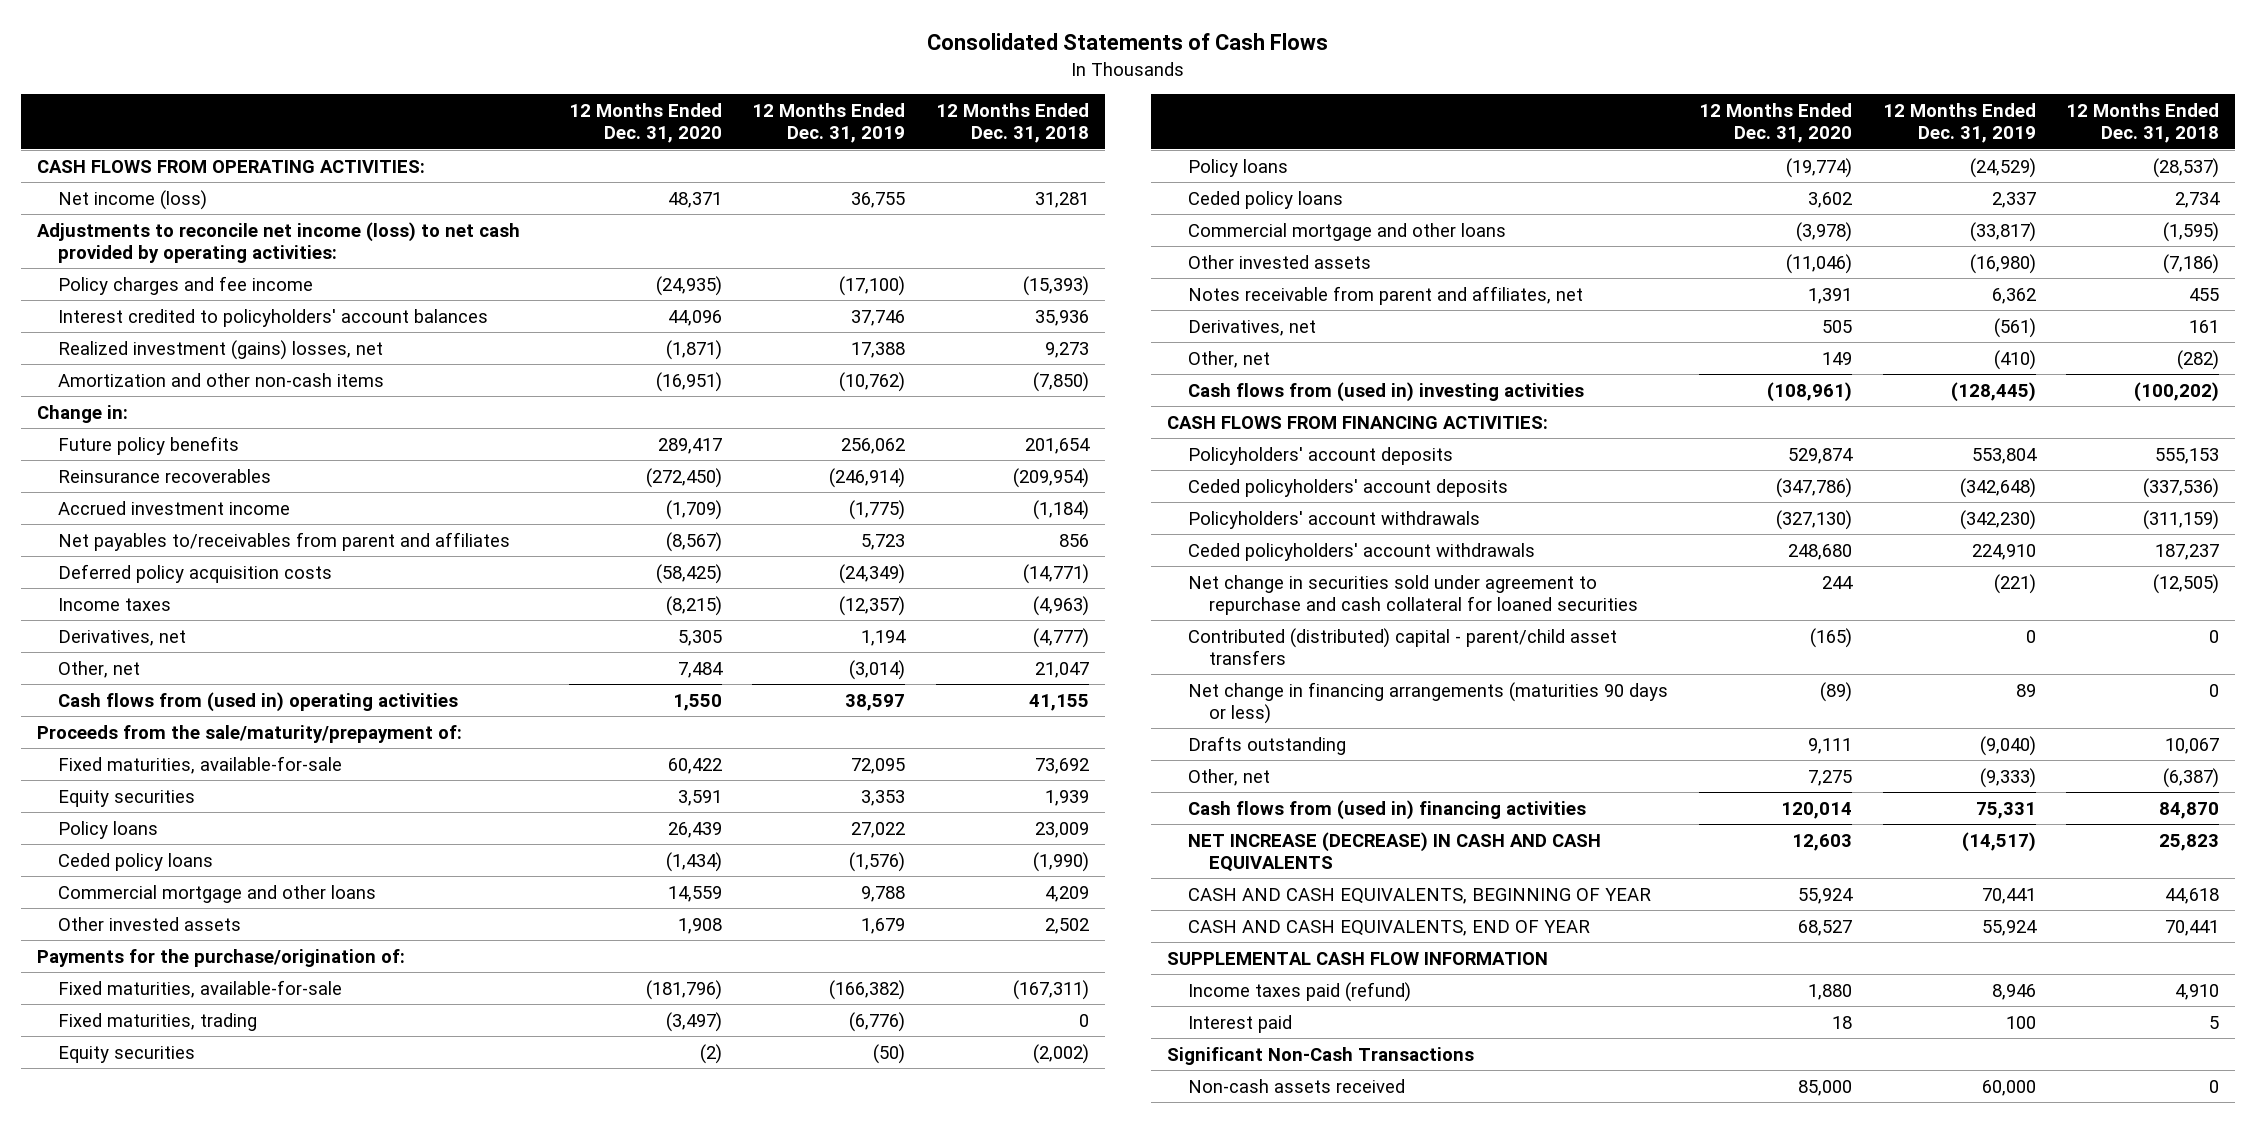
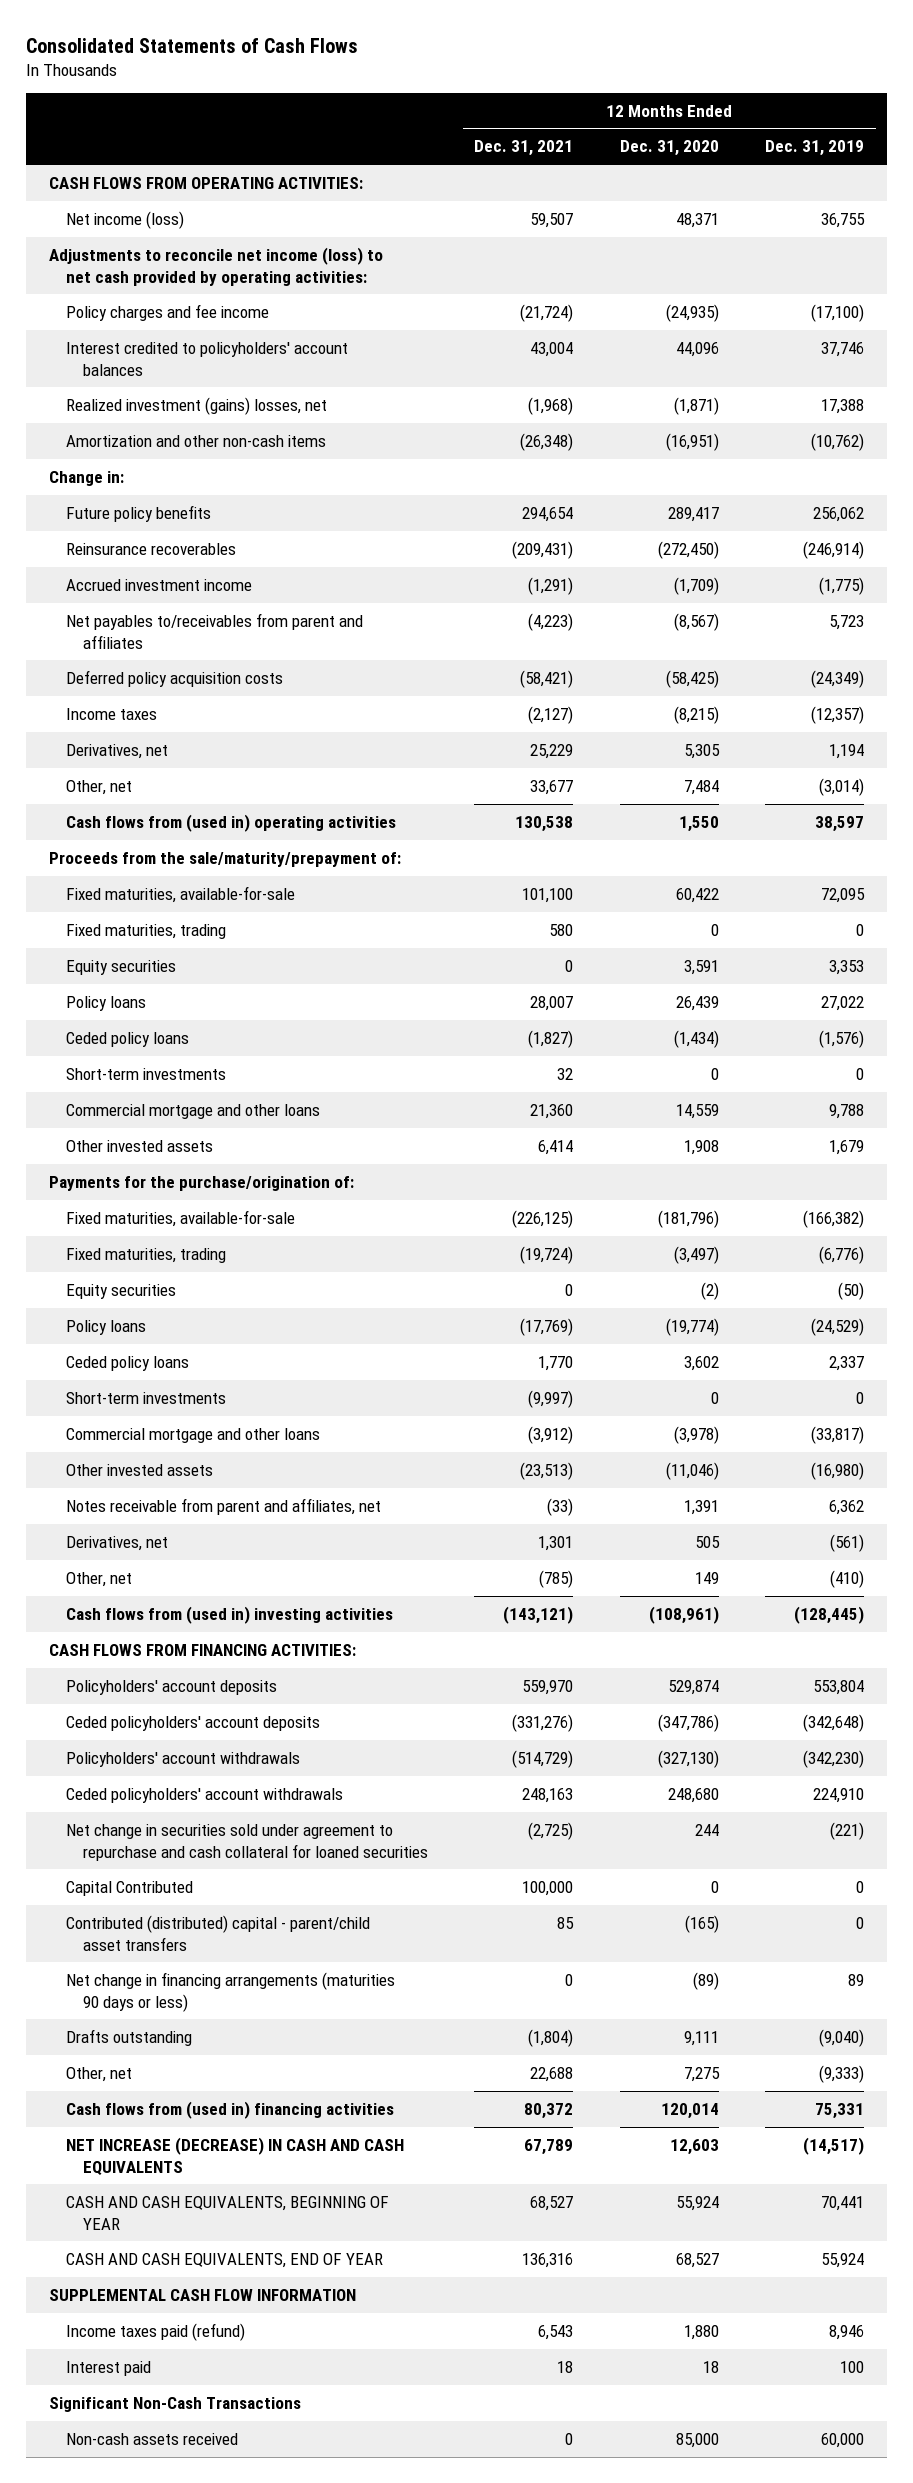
- | 12 Months Ended Dec. 31, 2020 | 12 Months Ended Dec. 31, 2019 | 12 Months Ended Dec. 31, 2018
+ | 12 Months Ended Dec. 31, 2021 | 12 Months Ended Dec. 31, 2020 | 12 Months Ended Dec. 31, 2019
+ Fixed maturities, trading | 580 | 0 | 0
+ Short-term investments | 32 | 0 | 0
+ Short-term investments | (9,997) | 0 | 0
+ Capital Contributed | 100,000 | 0 | 0

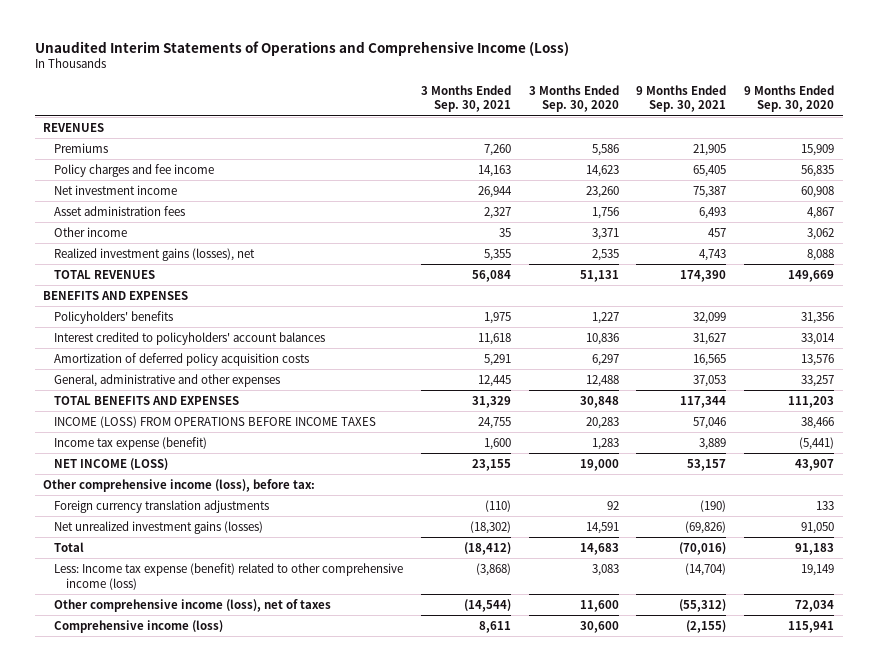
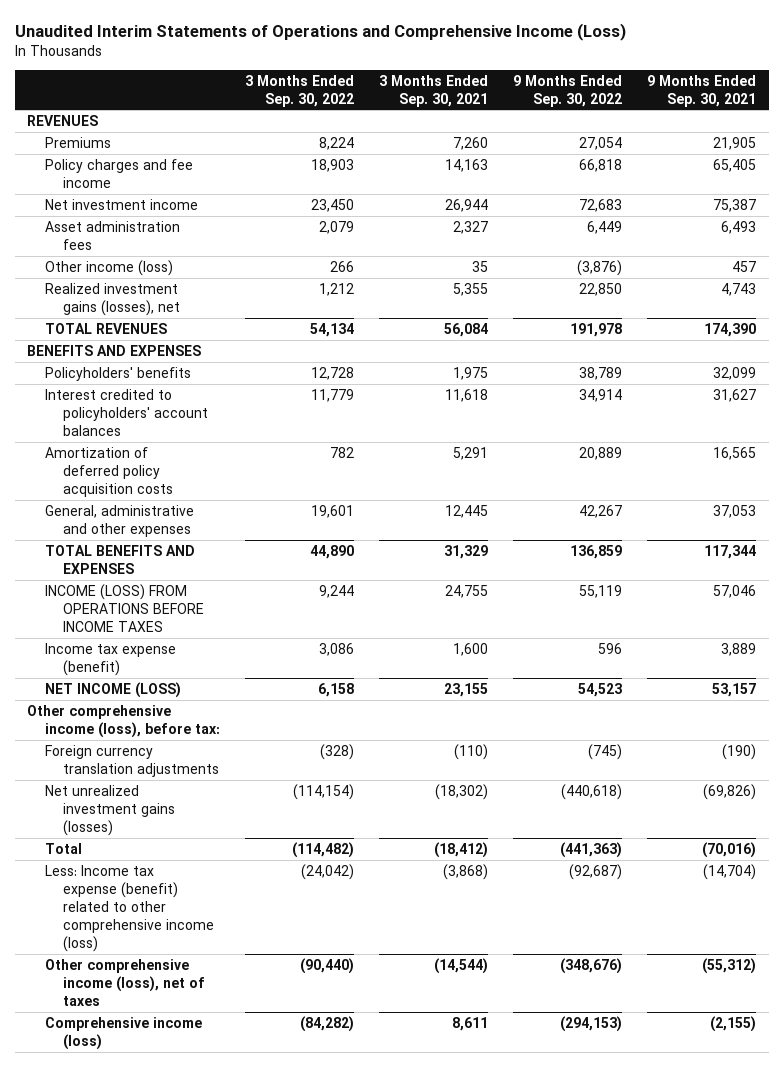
- | 3 Months Ended Sep. 30, 2021 | 3 Months Ended Sep. 30, 2020 | 9 Months Ended Sep. 30, 2021 | 9 Months Ended Sep. 30, 2020
+ | 3 Months Ended Sep. 30, 2022 | 3 Months Ended Sep. 30, 2021 | 9 Months Ended Sep. 30, 2022 | 9 Months Ended Sep. 30, 2021
- Other income | 35 | 3,371 | 457 | 3,062
+ Other income (loss) | 266 | 35 | (3,876) | 457

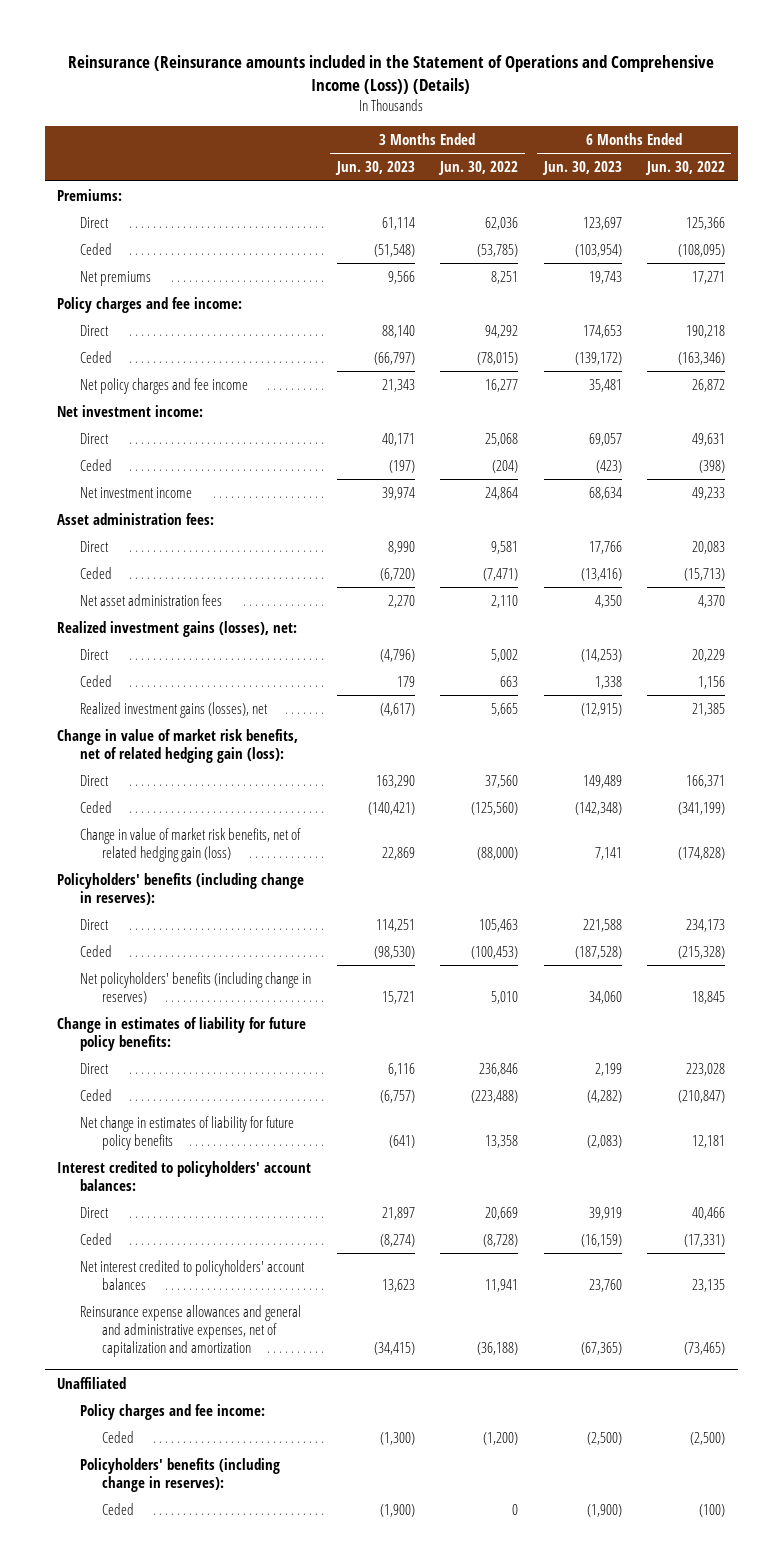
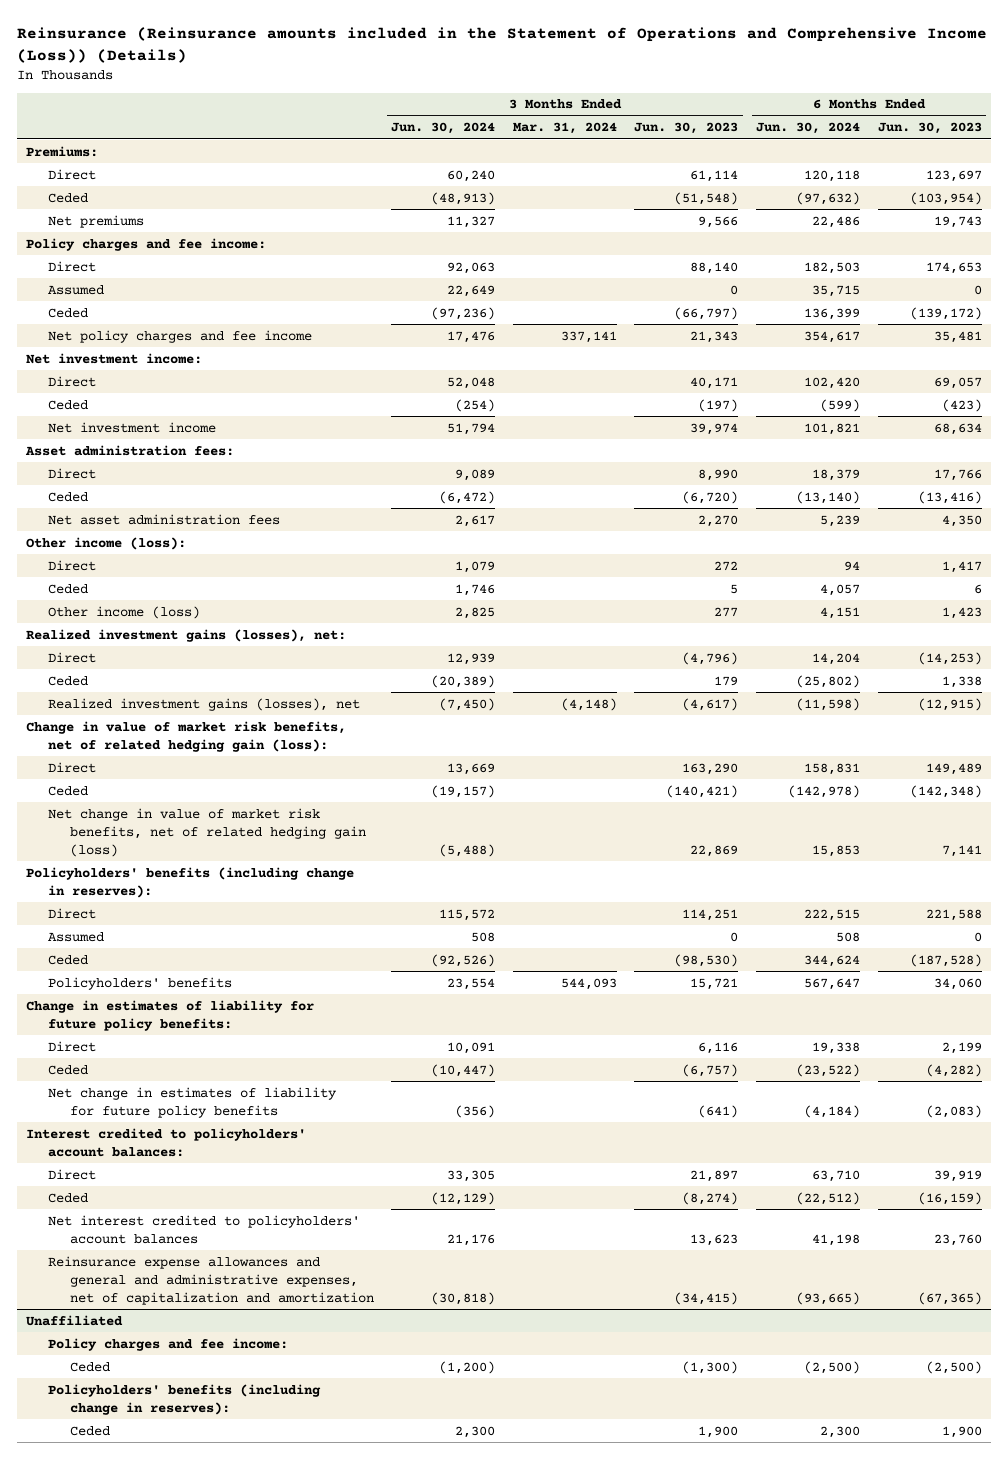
- | 3 Months Ended Jun. 30, 2023 | 3 Months Ended Jun. 30, 2022 | 6 Months Ended Jun. 30, 2023 | 6 Months Ended Jun. 30, 2022
+ | 3 Months Ended Jun. 30, 2024 | 3 Months Ended Mar. 31, 2024 | 3 Months Ended Jun. 30, 2023 | 6 Months Ended Jun. 30, 2024 | 6 Months Ended Jun. 30, 2023
+ Assumed | 22,649 | | 0 | 35,715 | 0
+ Other income (loss):
+ Direct | 1,079 | | 272 | 94 | 1,417
+ Ceded | 1,746 | | 5 | 4,057 | 6
+ Other income (loss) | 2,825 | | 277 | 4,151 | 1,423
- Change in value of market risk benefits, net of related hedging gain (loss) | 22,869 | (88,000) | 7,141 | (174,828)
+ Net change in value of market risk benefits, net of related hedging gain (loss) | (5,488) | | 22,869 | 15,853 | 7,141
+ Assumed | 508 | | 0 | 508 | 0
- Net policyholders' benefits (including change in reserves) | 15,721 | 5,010 | 34,060 | 18,845
+ Policyholders' benefits | 23,554 | 544,093 | 15,721 | 567,647 | 34,060
@ Unaffiliated
- Ceded | (1,900) | 0 | (1,900) | (100)
+ Ceded | 2,300 | | 1,900 | 2,300 | 1,900

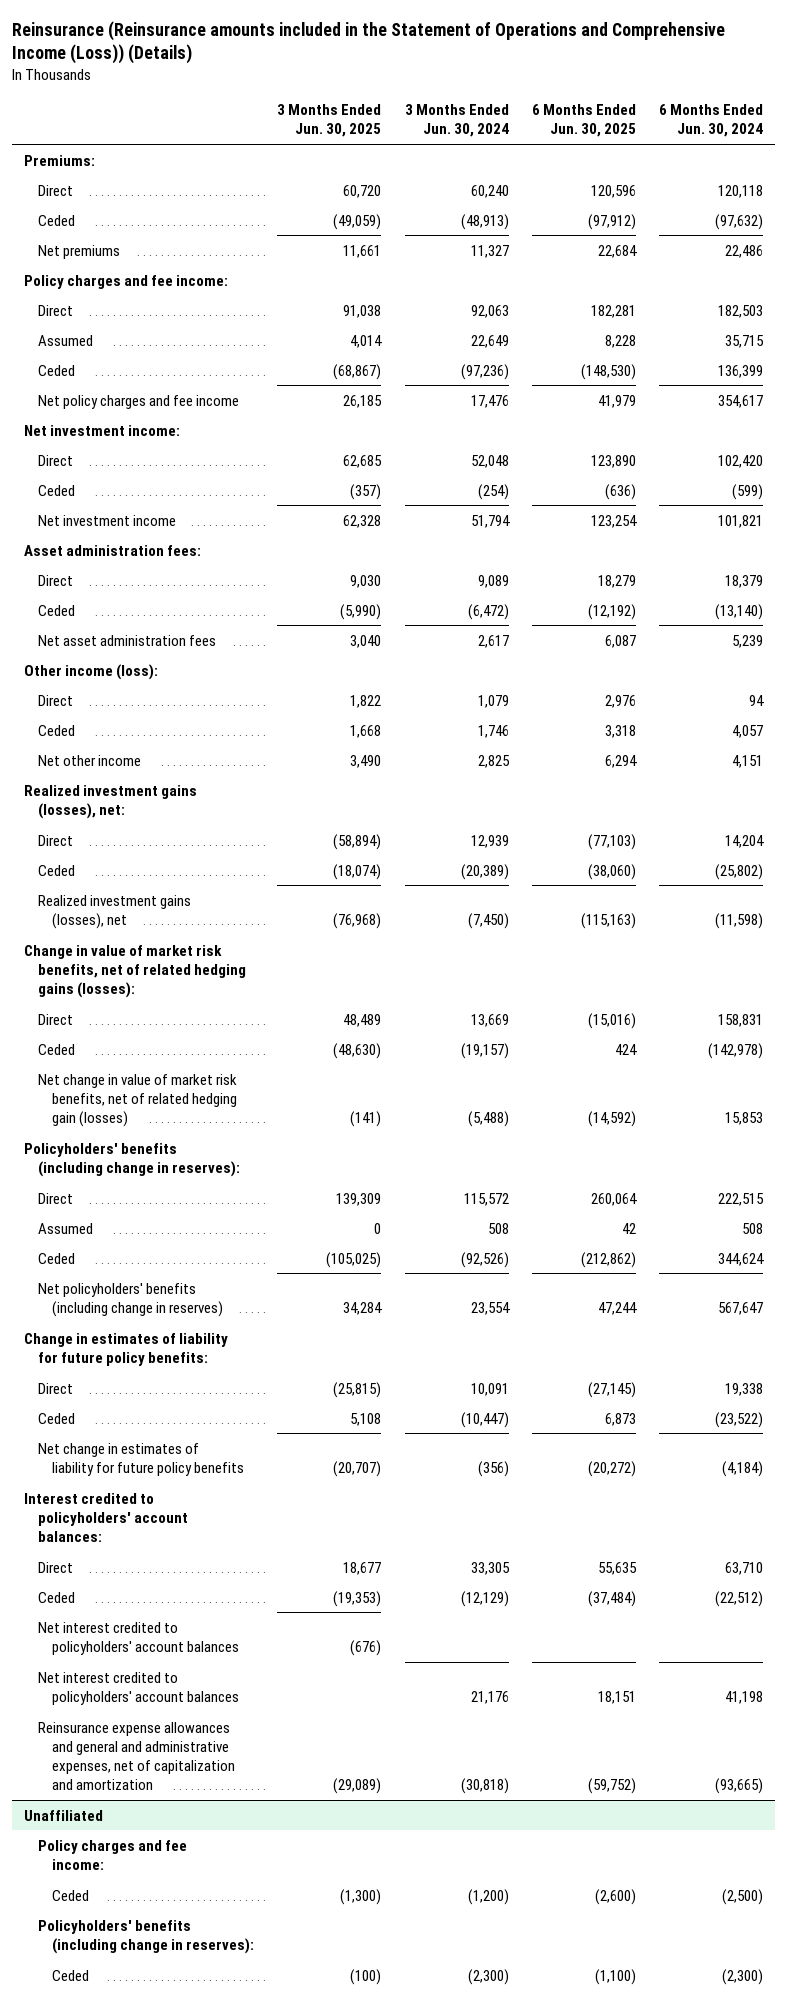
- | 3 Months Ended Jun. 30, 2024 | 3 Months Ended Mar. 31, 2024 | 3 Months Ended Jun. 30, 2023 | 6 Months Ended Jun. 30, 2024 | 6 Months Ended Jun. 30, 2023
+ | 3 Months Ended Jun. 30, 2025 | 3 Months Ended Jun. 30, 2024 | 6 Months Ended Jun. 30, 2025 | 6 Months Ended Jun. 30, 2024
- Other income (loss) | 2,825 | | 277 | 4,151 | 1,423
+ Net other income | 3,490 | 2,825 | 6,294 | 4,151
- Change in value of market risk benefits, net of related hedging gain (loss):
+ Change in value of market risk benefits, net of related hedging gains (losses):
- Net change in value of market risk benefits, net of related hedging gain (loss) | (5,488) | | 22,869 | 15,853 | 7,141
+ Net change in value of market risk benefits, net of related hedging gain (losses) | (141) | (5,488) | (14,592) | 15,853
- Policyholders' benefits | 23,554 | 544,093 | 15,721 | 567,647 | 34,060
+ Net policyholders' benefits (including change in reserves) | 34,284 | 23,554 | 47,244 | 567,647
+ Net interest credited to policyholders' account balances | (676) | | |
@ Unaffiliated
- Ceded | 2,300 | | 1,900 | 2,300 | 1,900
+ Ceded | (100) | (2,300) | (1,100) | (2,300)

